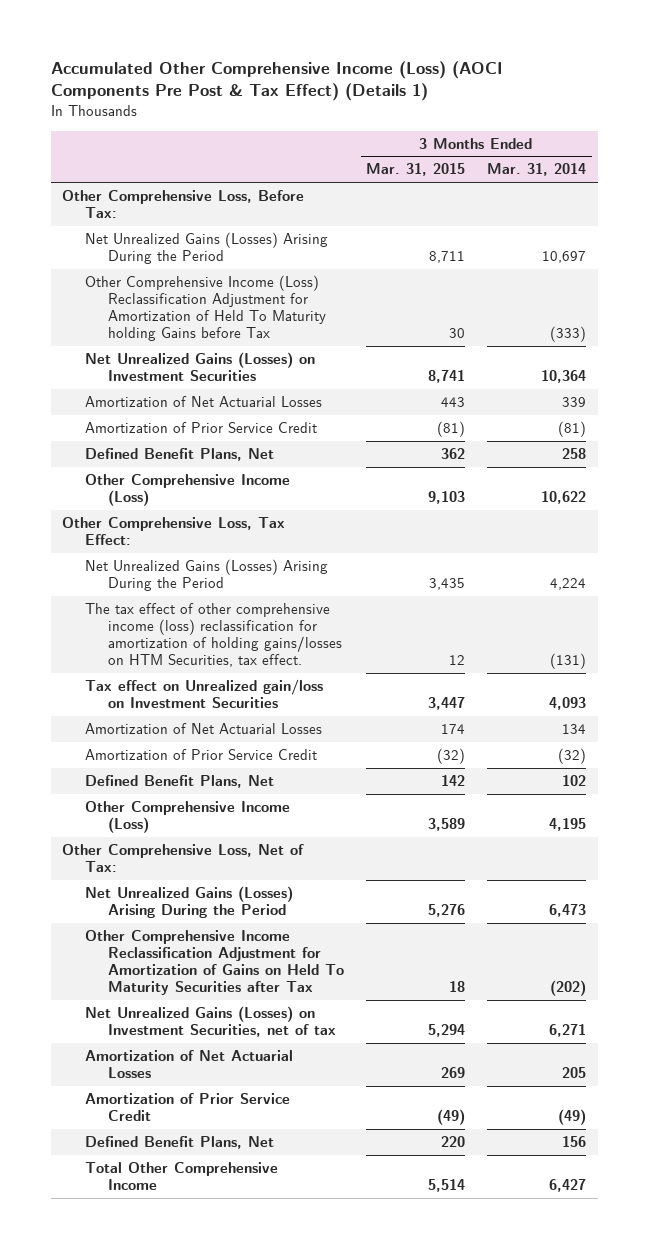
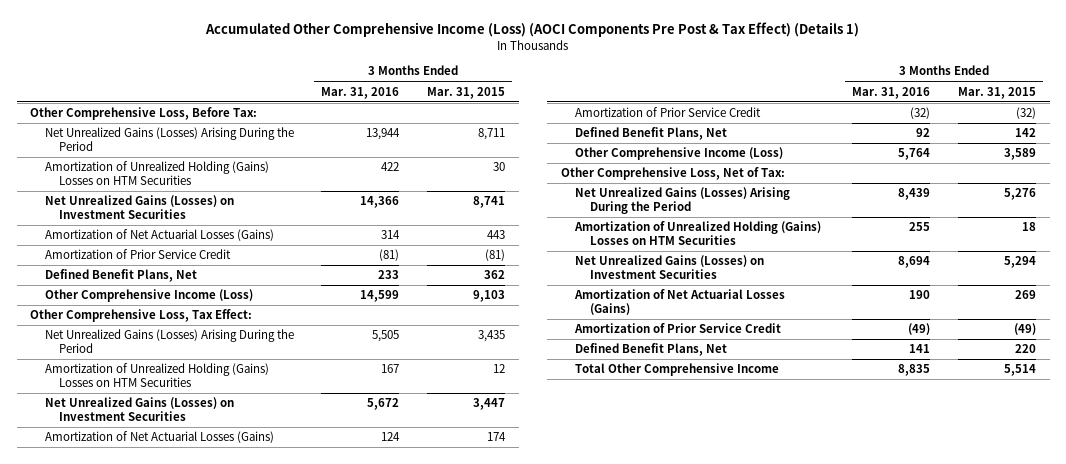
- | 3 Months Ended Mar. 31, 2015 | 3 Months Ended Mar. 31, 2014
+ | 3 Months Ended Mar. 31, 2016 | 3 Months Ended Mar. 31, 2015
- Other Comprehensive Income (Loss) Reclassification Adjustment for Amortization of Held To Maturity holding Gains before Tax | 30 | (333)
+ Amortization of Unrealized Holding (Gains) Losses on HTM Securities | 422 | 30
- Amortization of Net Actuarial Losses | 443 | 339
+ Amortization of Net Actuarial Losses (Gains) | 314 | 443
- The tax effect of other comprehensive income (loss) reclassification for amortization of holding gains/losses on HTM Securities, tax effect. | 12 | (131)
- Tax effect on Unrealized gain/loss on Investment Securities | 3,447 | 4,093
- Amortization of Net Actuarial Losses | 174 | 134
+ Amortization of Unrealized Holding (Gains) Losses on HTM Securities | 167 | 12
+ Net Unrealized Gains (Losses) on Investment Securities | 5,672 | 3,447
+ Amortization of Net Actuarial Losses (Gains) | 124 | 174
- Other Comprehensive Income Reclassification Adjustment for Amortization of Gains on Held To Maturity Securities after Tax | 18 | (202)
- Net Unrealized Gains (Losses) on Investment Securities, net of tax | 5,294 | 6,271
- Amortization of Net Actuarial Losses | 269 | 205
+ Amortization of Unrealized Holding (Gains) Losses on HTM Securities | 255 | 18
+ Net Unrealized Gains (Losses) on Investment Securities | 8,694 | 5,294
+ Amortization of Net Actuarial Losses (Gains) | 190 | 269

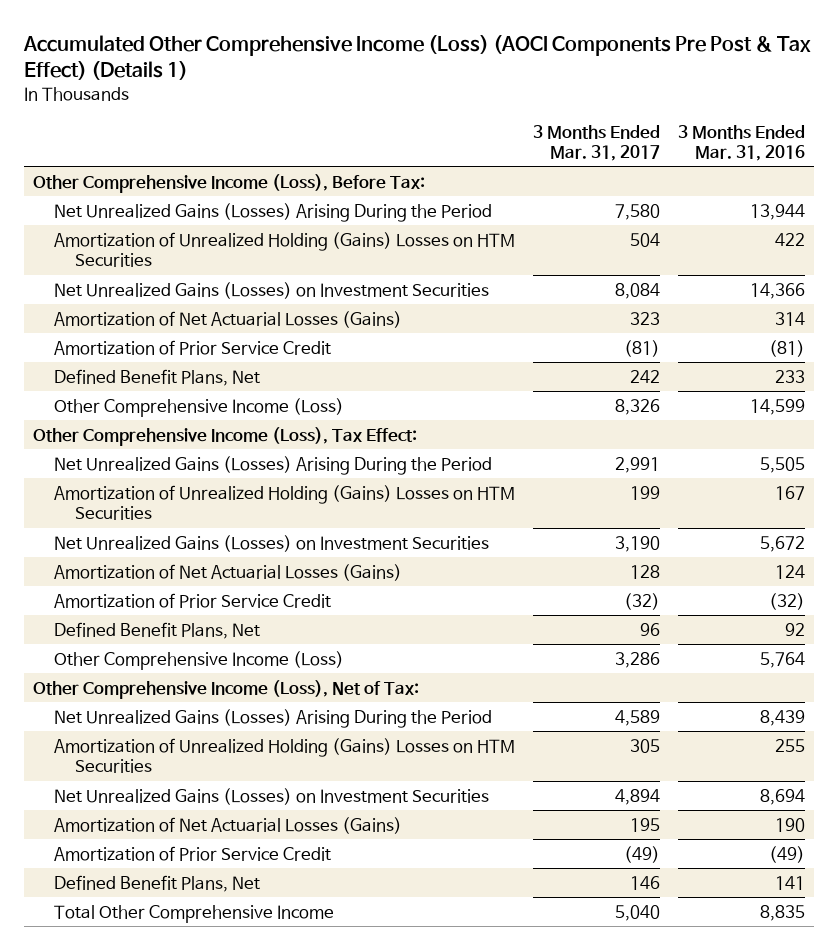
- | 3 Months Ended Mar. 31, 2016 | 3 Months Ended Mar. 31, 2015
+ | 3 Months Ended Mar. 31, 2017 | 3 Months Ended Mar. 31, 2016
- Other Comprehensive Loss, Before Tax:
+ Other Comprehensive Income (Loss), Before Tax:
- Other Comprehensive Loss, Tax Effect:
+ Other Comprehensive Income (Loss), Tax Effect:
- Other Comprehensive Loss, Net of Tax:
+ Other Comprehensive Income (Loss), Net of Tax:

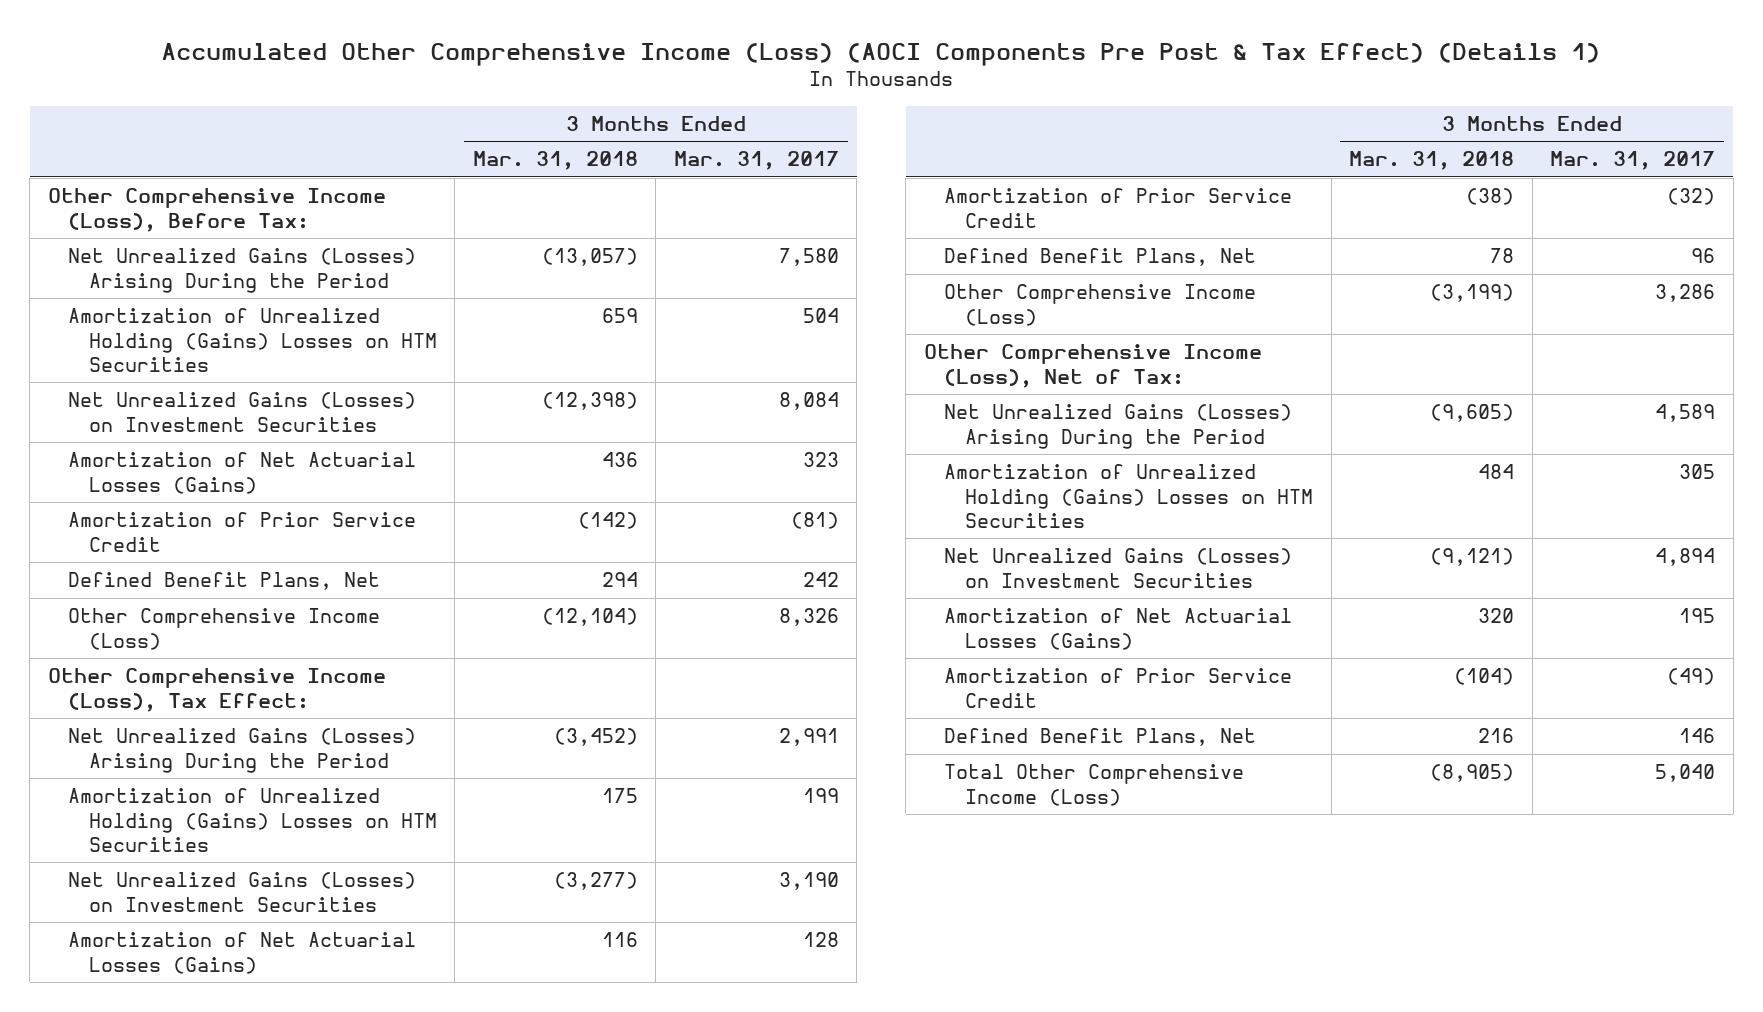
- | 3 Months Ended Mar. 31, 2017 | 3 Months Ended Mar. 31, 2016
+ | 3 Months Ended Mar. 31, 2018 | 3 Months Ended Mar. 31, 2017
- Total Other Comprehensive Income | 5,040 | 8,835
+ Total Other Comprehensive Income (Loss) | (8,905) | 5,040

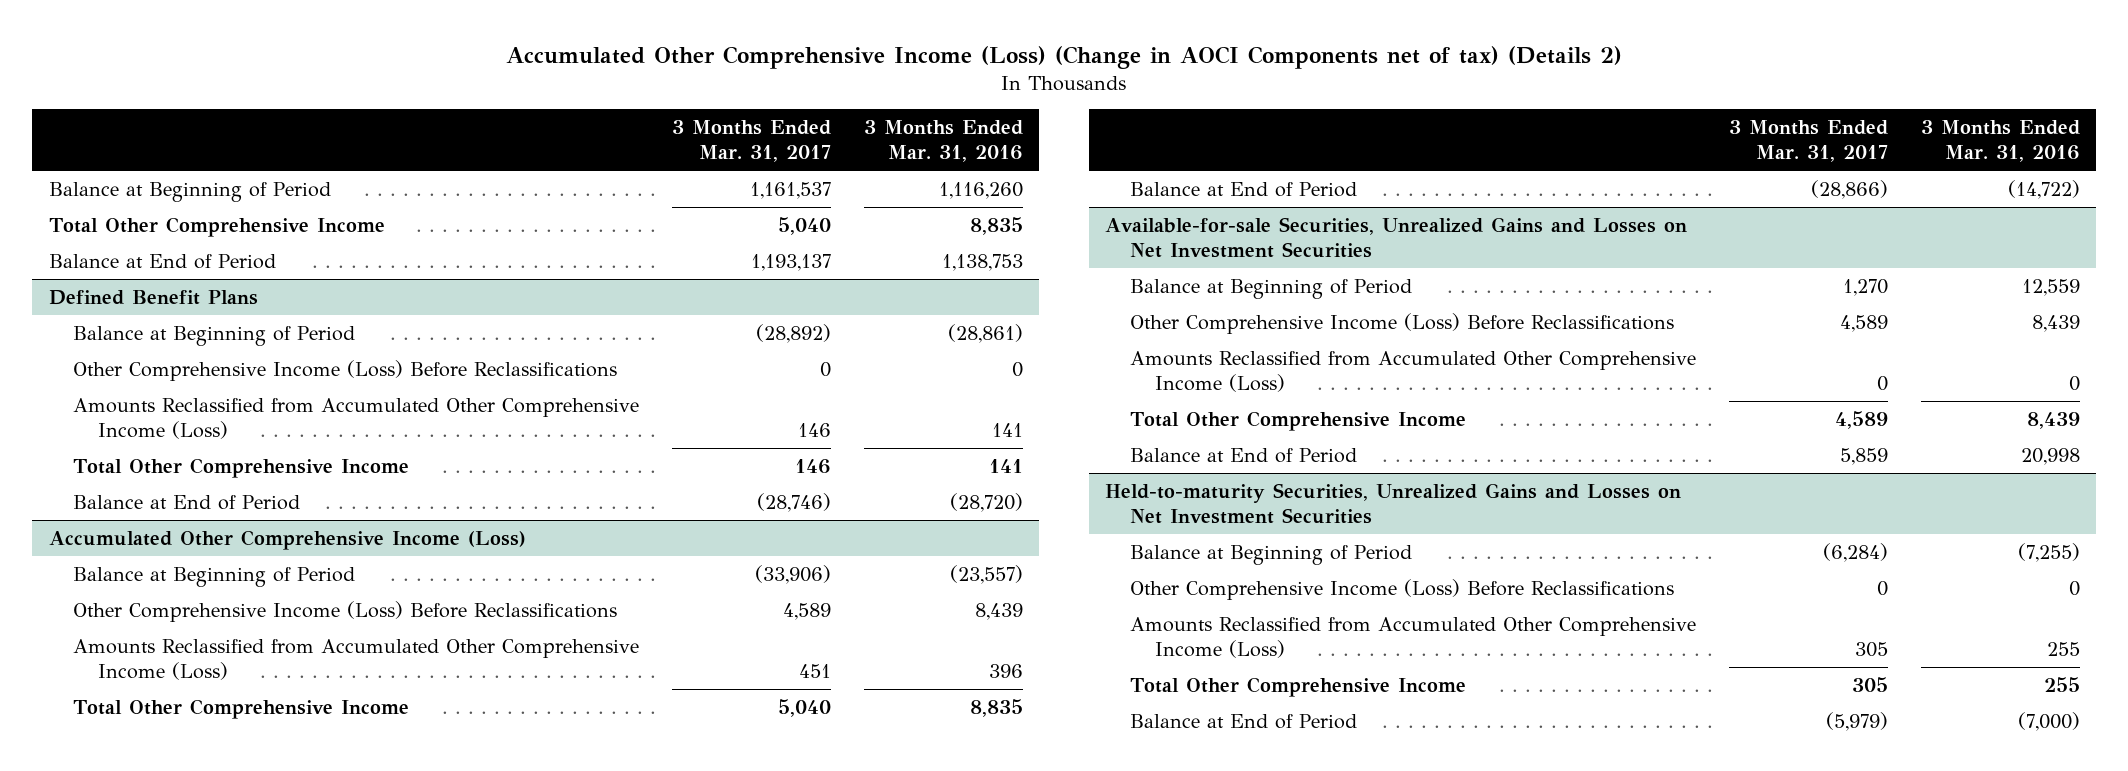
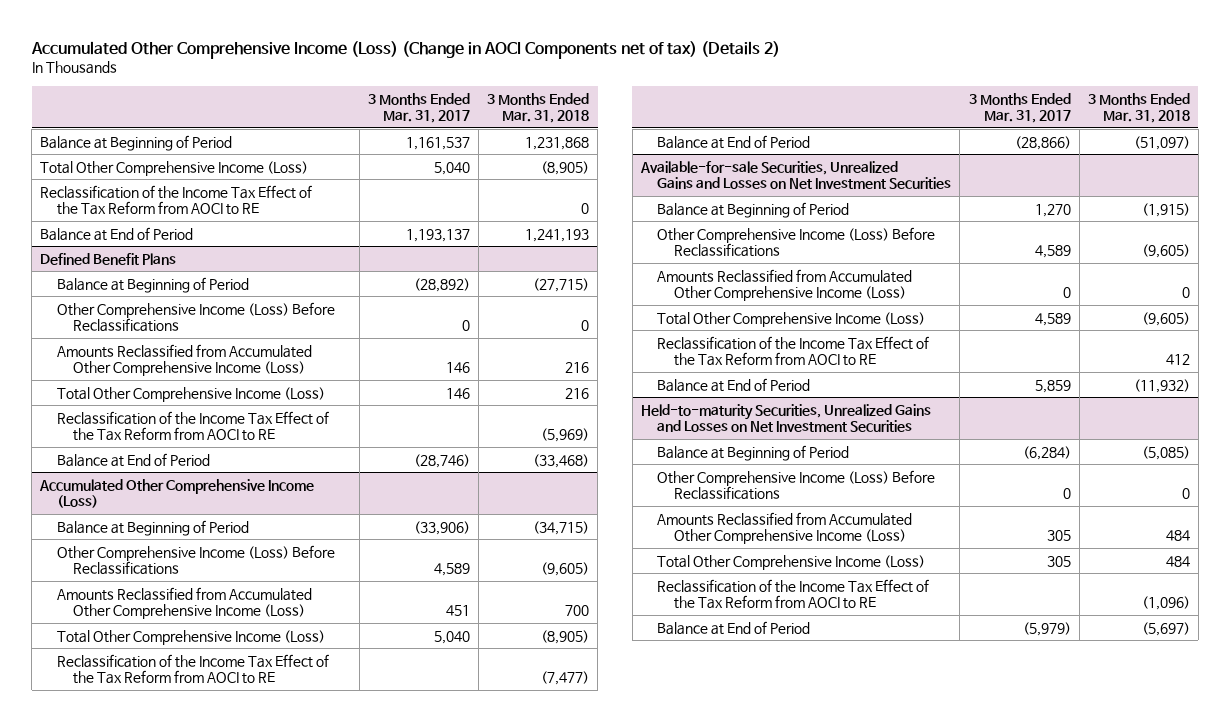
- | 3 Months Ended Mar. 31, 2017 | 3 Months Ended Mar. 31, 2016
+ | 3 Months Ended Mar. 31, 2017 | 3 Months Ended Mar. 31, 2018
- Total Other Comprehensive Income | 5,040 | 8,835
+ Total Other Comprehensive Income (Loss) | 5,040 | (8,905)
+ Reclassification of the Income Tax Effect of the Tax Reform from AOCI to RE | | 0
@ Defined Benefit Plans
- Total Other Comprehensive Income | 146 | 141
+ Total Other Comprehensive Income (Loss) | 146 | 216
+ Reclassification of the Income Tax Effect of the Tax Reform from AOCI to RE | | (5,969)
@ Accumulated Other Comprehensive Income (Loss)
- Total Other Comprehensive Income | 5,040 | 8,835
+ Total Other Comprehensive Income (Loss) | 5,040 | (8,905)
+ Reclassification of the Income Tax Effect of the Tax Reform from AOCI to RE | | (7,477)
@ Available-for-sale Securities, Unrealized Gains and Losses on Net Investment Securities
- Total Other Comprehensive Income | 4,589 | 8,439
+ Total Other Comprehensive Income (Loss) | 4,589 | (9,605)
+ Reclassification of the Income Tax Effect of the Tax Reform from AOCI to RE | | 412
@ Held-to-maturity Securities, Unrealized Gains and Losses on Net Investment Securities
- Total Other Comprehensive Income | 305 | 255
+ Total Other Comprehensive Income (Loss) | 305 | 484
+ Reclassification of the Income Tax Effect of the Tax Reform from AOCI to RE | | (1,096)

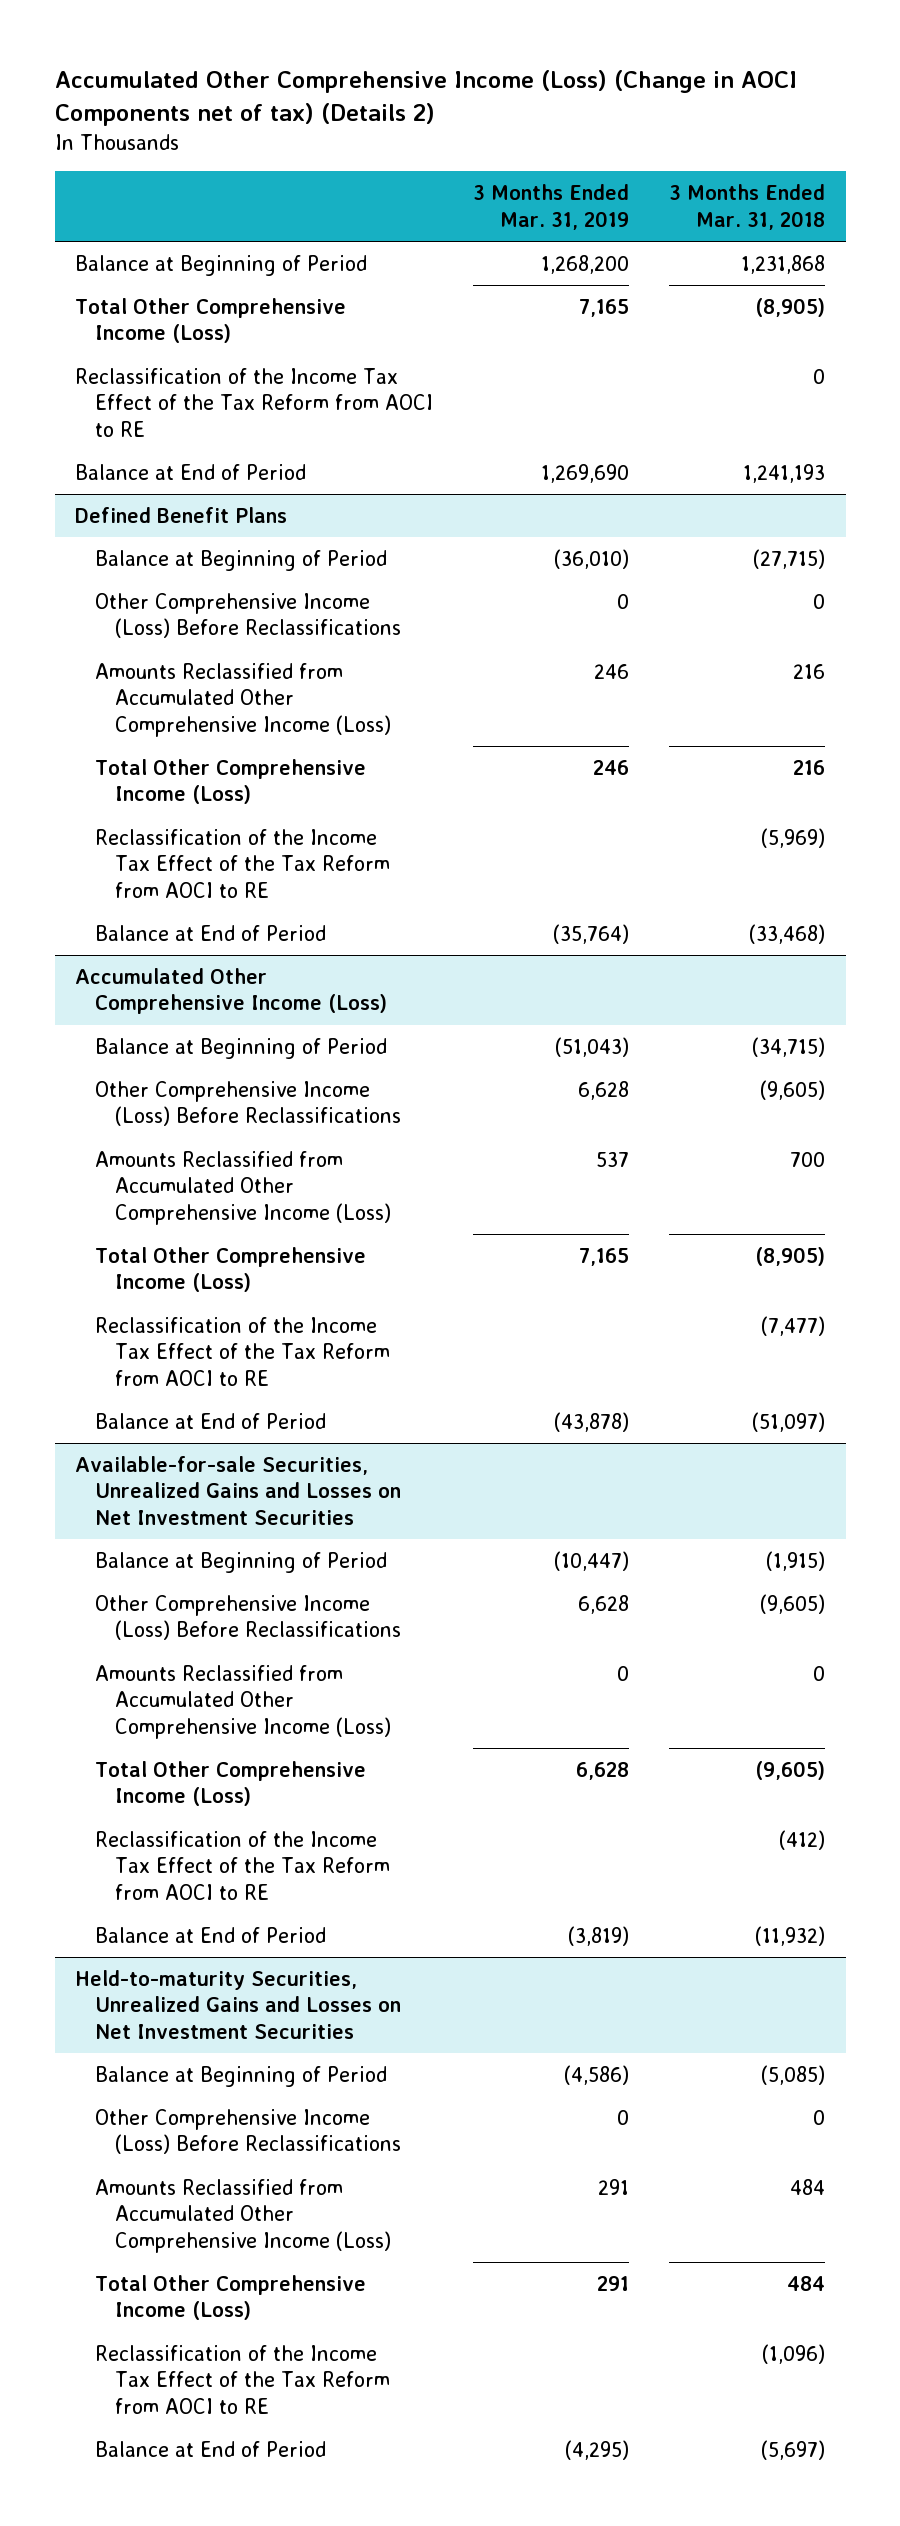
- | 3 Months Ended Mar. 31, 2017 | 3 Months Ended Mar. 31, 2018
+ | 3 Months Ended Mar. 31, 2019 | 3 Months Ended Mar. 31, 2018
@ Available-for-sale Securities, Unrealized Gains and Losses on Net Investment Securities
- Reclassification of the Income Tax Effect of the Tax Reform from AOCI to RE | | 412
+ Reclassification of the Income Tax Effect of the Tax Reform from AOCI to RE | | (412)

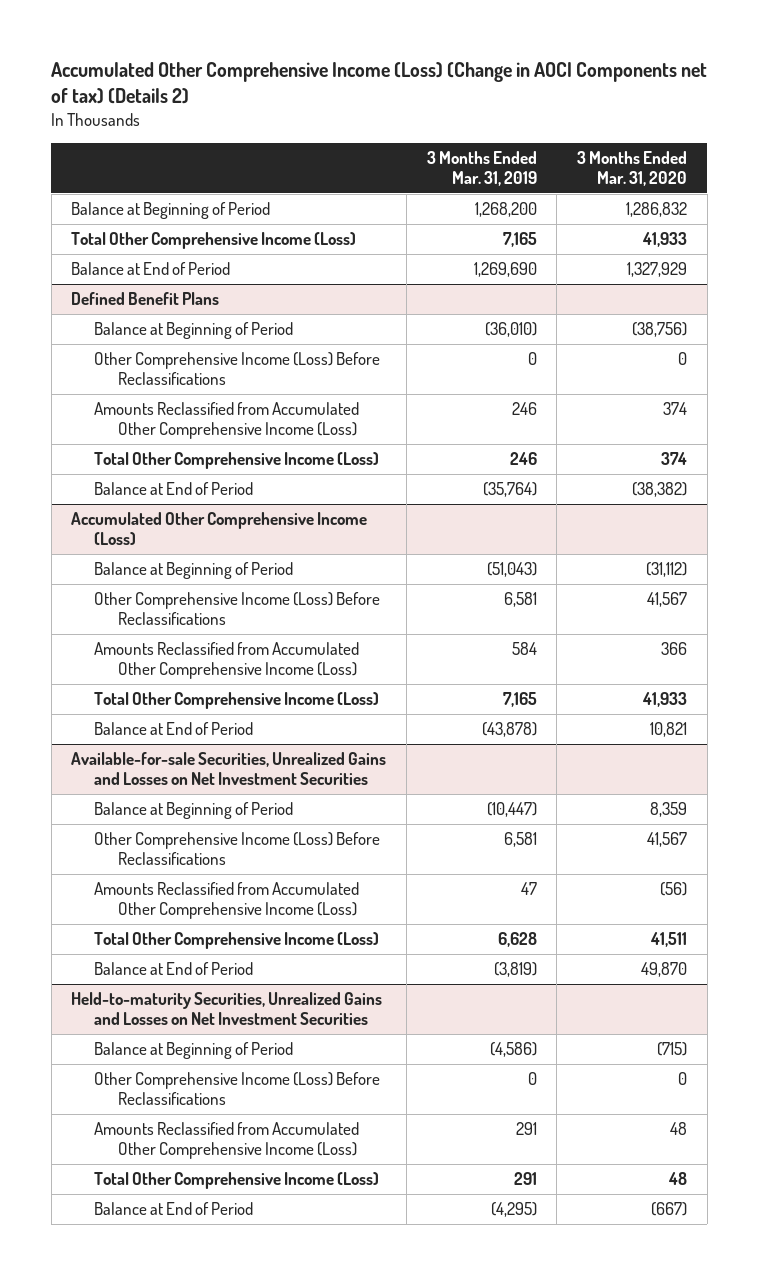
- | 3 Months Ended Mar. 31, 2019 | 3 Months Ended Mar. 31, 2018
+ | 3 Months Ended Mar. 31, 2019 | 3 Months Ended Mar. 31, 2020
- Reclassification of the Income Tax Effect of the Tax Reform from AOCI to RE | | 0
@ Defined Benefit Plans
- Reclassification of the Income Tax Effect of the Tax Reform from AOCI to RE | | (5,969)
@ Accumulated Other Comprehensive Income (Loss)
- Other Comprehensive Income (Loss) Before Reclassifications | 6,628 | (9,605)
- Amounts Reclassified from Accumulated Other Comprehensive Income (Loss) | 537 | 700
+ Other Comprehensive Income (Loss) Before Reclassifications | 6,581 | 41,567
+ Amounts Reclassified from Accumulated Other Comprehensive Income (Loss) | 584 | 366
- Reclassification of the Income Tax Effect of the Tax Reform from AOCI to RE | | (7,477)
@ Available-for-sale Securities, Unrealized Gains and Losses on Net Investment Securities
- Other Comprehensive Income (Loss) Before Reclassifications | 6,628 | (9,605)
- Amounts Reclassified from Accumulated Other Comprehensive Income (Loss) | 0 | 0
+ Other Comprehensive Income (Loss) Before Reclassifications | 6,581 | 41,567
+ Amounts Reclassified from Accumulated Other Comprehensive Income (Loss) | 47 | (56)
- Reclassification of the Income Tax Effect of the Tax Reform from AOCI to RE | | (412)
@ Held-to-maturity Securities, Unrealized Gains and Losses on Net Investment Securities
- Reclassification of the Income Tax Effect of the Tax Reform from AOCI to RE | | (1,096)

